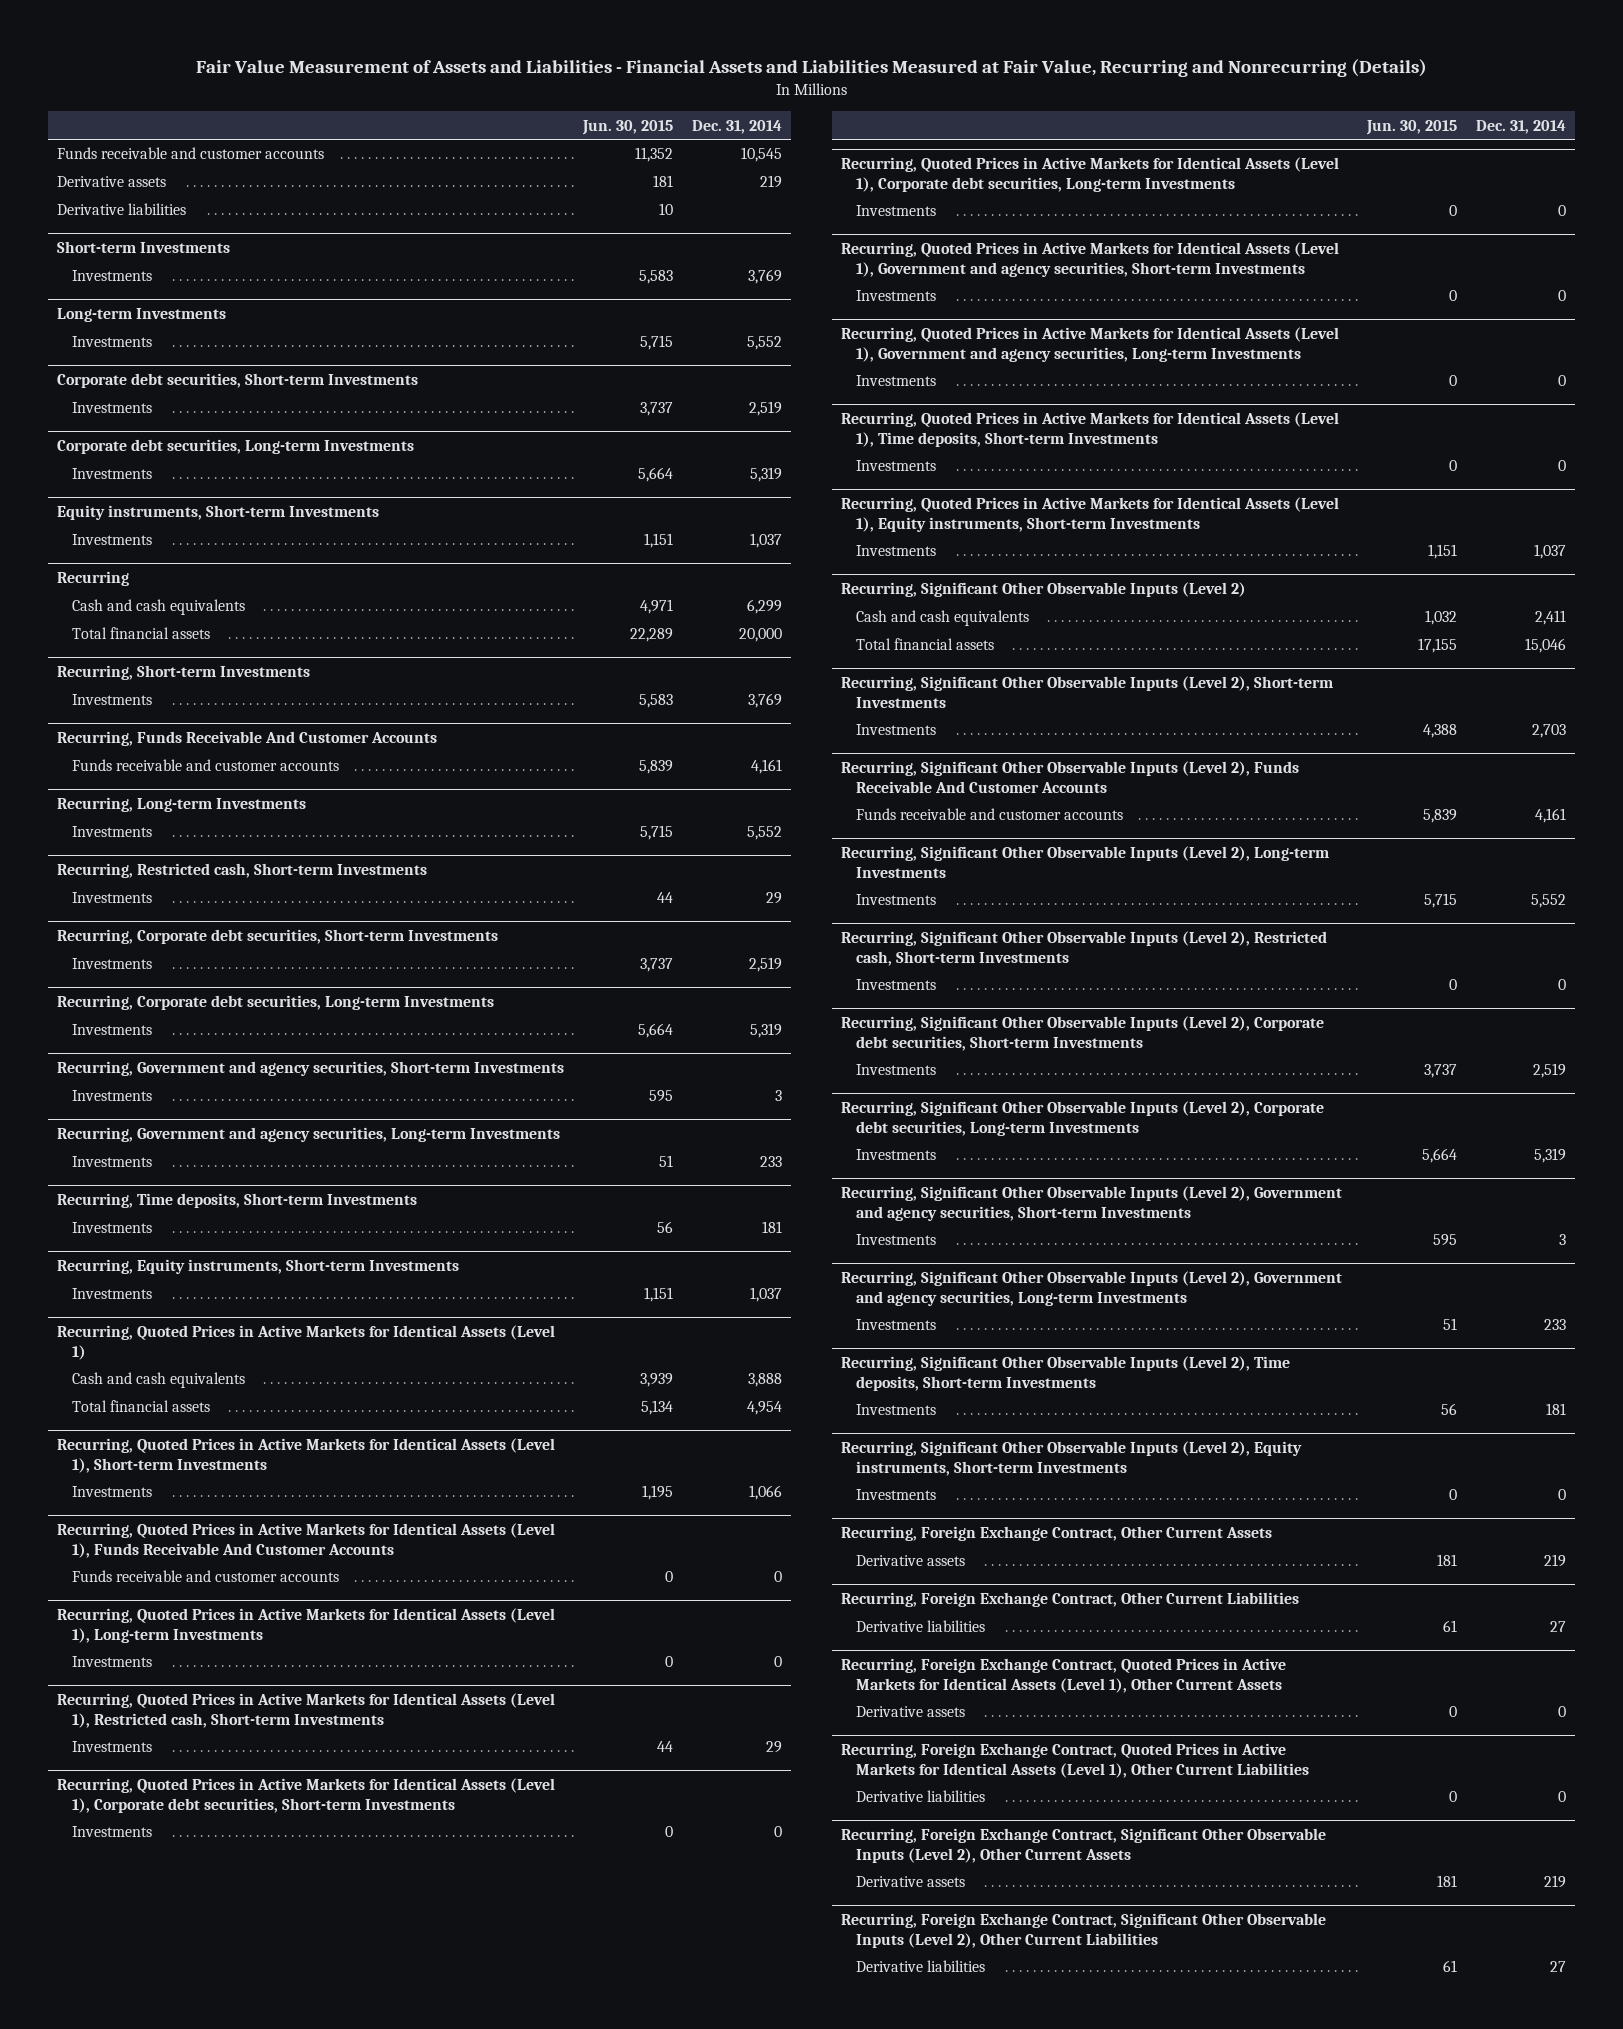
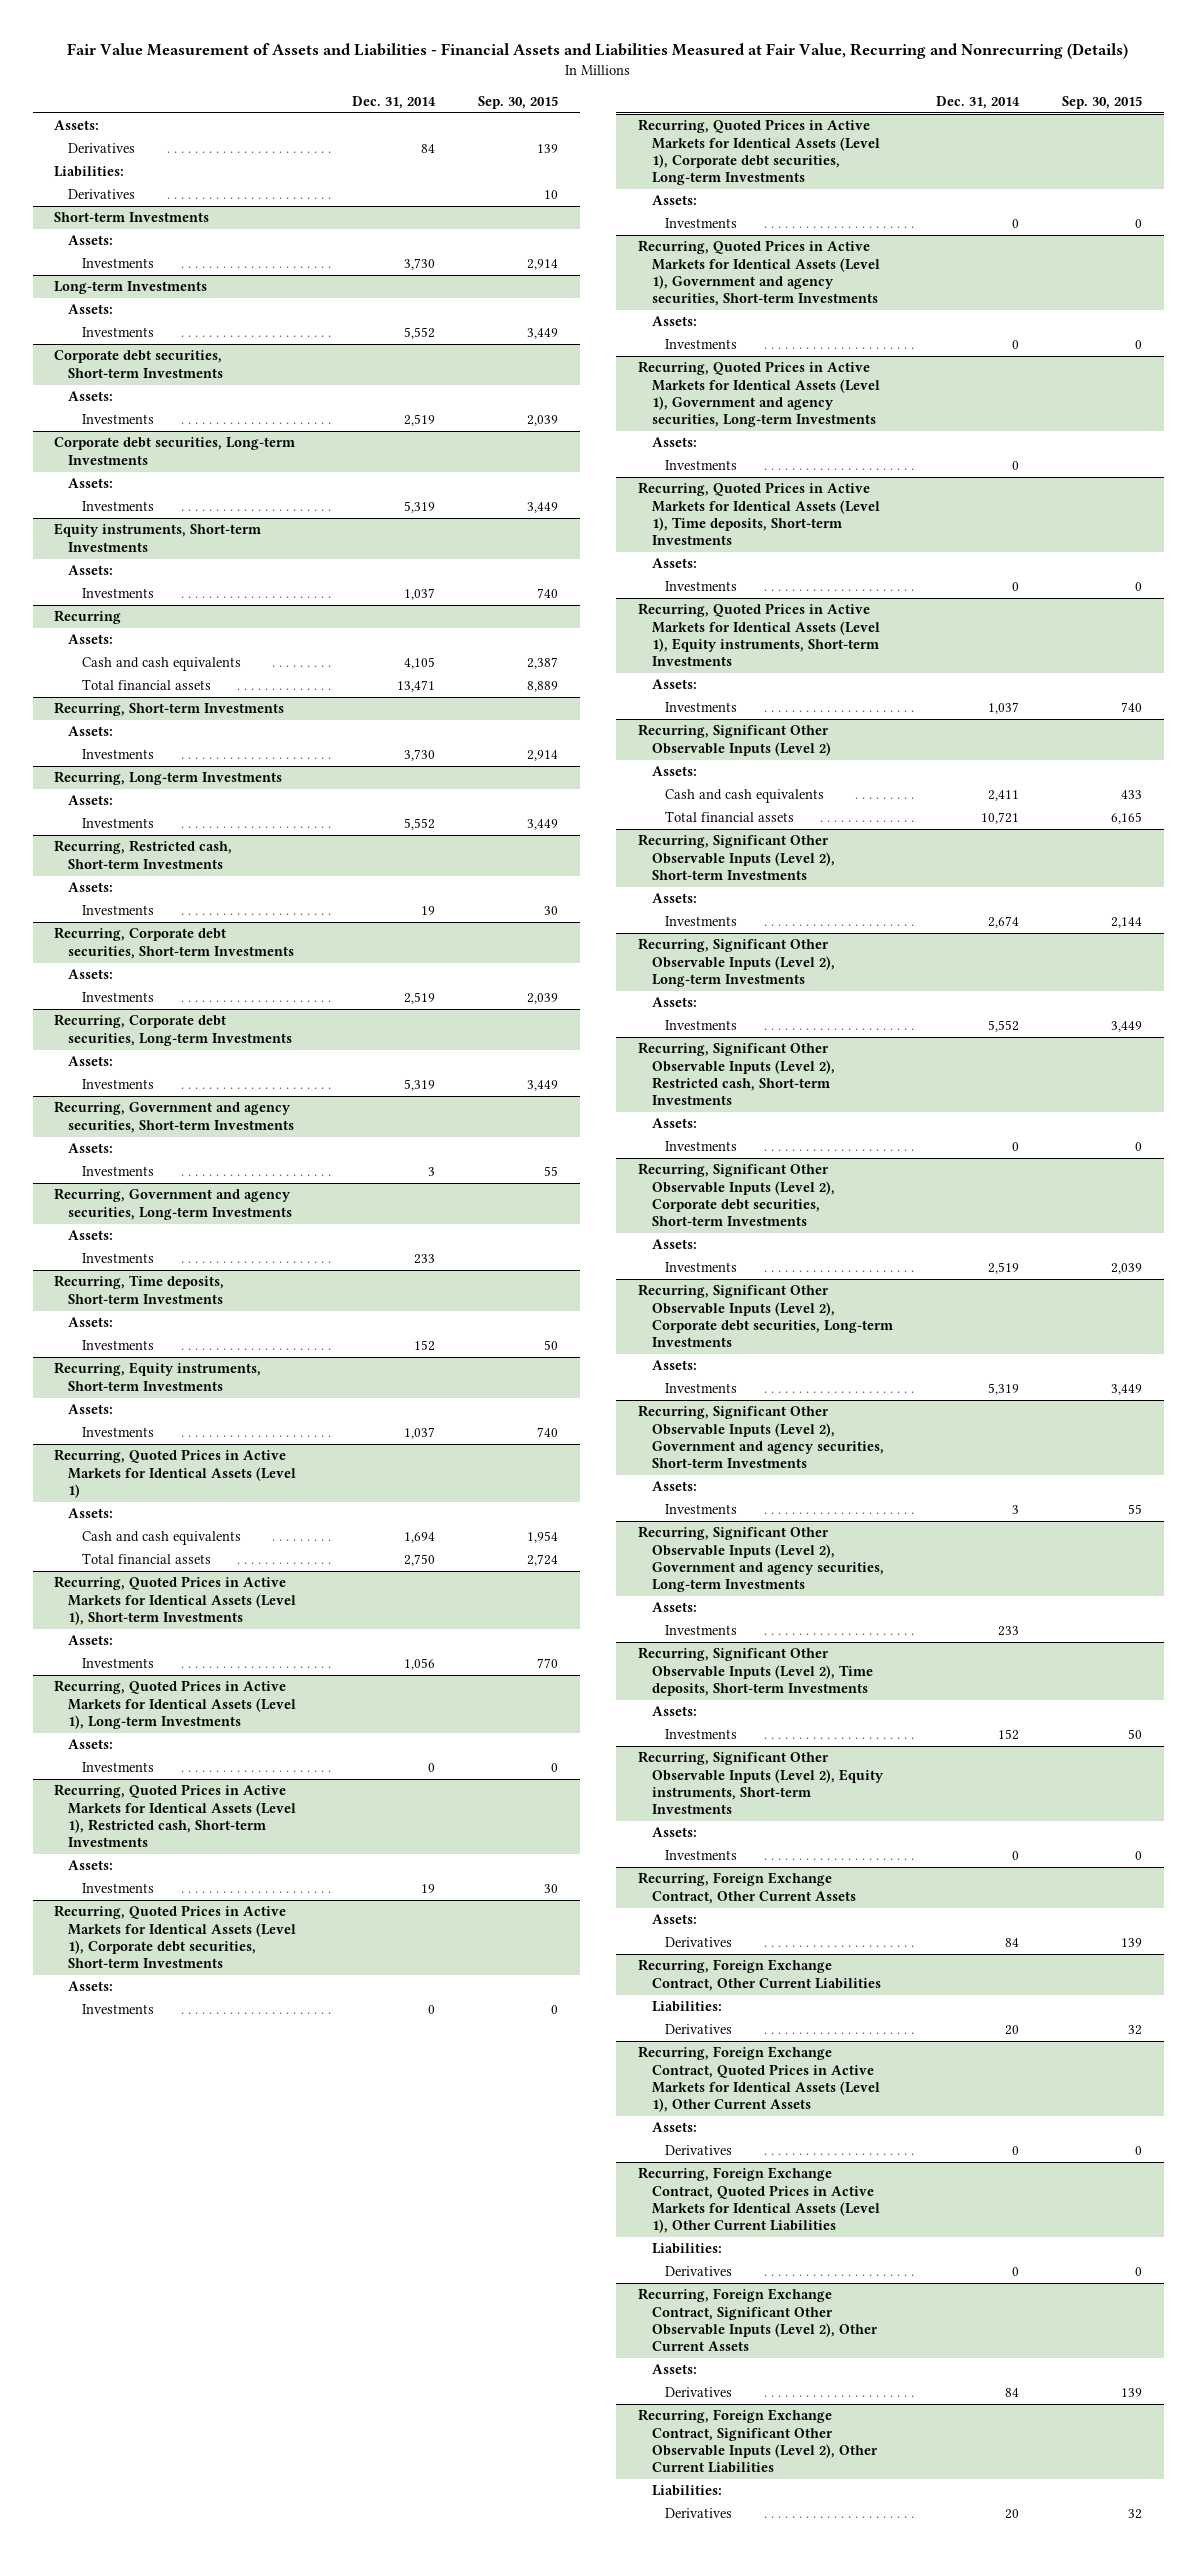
- | Jun. 30, 2015 | Dec. 31, 2014
+ | Dec. 31, 2014 | Sep. 30, 2015
- Funds receivable and customer accounts | 11,352 | 10,545
- Derivative assets | 181 | 219
- Derivative liabilities | 10 |
+ Assets:
+ Derivatives | 84 | 139
+ Liabilities:
+ Derivatives | | 10
@ Short-term Investments
- Investments | 5,583 | 3,769
+ Assets:
+ Investments | 3,730 | 2,914
@ Long-term Investments
+ Assets:
@ Corporate debt securities, Short-term Investments
+ Assets:
@ Corporate debt securities, Long-term Investments
+ Assets:
@ Equity instruments, Short-term Investments
+ Assets:
@ Recurring
- Cash and cash equivalents | 4,971 | 6,299
- Total financial assets | 22,289 | 20,000
+ Assets:
+ Cash and cash equivalents | 4,105 | 2,387
+ Total financial assets | 13,471 | 8,889
@ Recurring, Short-term Investments
- Investments | 5,583 | 3,769
- Recurring, Funds Receivable And Customer Accounts
- Funds receivable and customer accounts | 5,839 | 4,161
@ Recurring, Short-term Investments
+ Assets:
+ Investments | 3,730 | 2,914
@ Recurring, Long-term Investments
+ Assets:
@ Recurring, Restricted cash, Short-term Investments
- Investments | 44 | 29
+ Assets:
+ Investments | 19 | 30
@ Recurring, Corporate debt securities, Short-term Investments
+ Assets:
@ Recurring, Corporate debt securities, Long-term Investments
+ Assets:
@ Recurring, Government and agency securities, Short-term Investments
+ Assets:
@ Recurring, Government and agency securities, Long-term Investments
+ Assets:
@ Recurring, Time deposits, Short-term Investments
- Investments | 56 | 181
+ Assets:
+ Investments | 152 | 50
@ Recurring, Equity instruments, Short-term Investments
+ Assets:
@ Recurring, Quoted Prices in Active Markets for Identical Assets (Level 1)
- Cash and cash equivalents | 3,939 | 3,888
- Total financial assets | 5,134 | 4,954
+ Assets:
+ Cash and cash equivalents | 1,694 | 1,954
+ Total financial assets | 2,750 | 2,724
@ Recurring, Quoted Prices in Active Markets for Identical Assets (Level 1), Short-term Investments
- Investments | 1,195 | 1,066
- Recurring, Quoted Prices in Active Markets for Identical Assets (Level 1), Funds Receivable And Customer Accounts
- Funds receivable and customer accounts | 0 | 0
@ Recurring, Quoted Prices in Active Markets for Identical Assets (Level 1), Short-term Investments
+ Assets:
+ Investments | 1,056 | 770
@ Recurring, Quoted Prices in Active Markets for Identical Assets (Level 1), Long-term Investments
+ Assets:
@ Recurring, Quoted Prices in Active Markets for Identical Assets (Level 1), Restricted cash, Short-term Investments
- Investments | 44 | 29
+ Assets:
+ Investments | 19 | 30
@ Recurring, Quoted Prices in Active Markets for Identical Assets (Level 1), Corporate debt securities, Short-term Investments
+ Assets:
@ Recurring, Quoted Prices in Active Markets for Identical Assets (Level 1), Corporate debt securities, Long-term Investments
+ Assets:
@ Recurring, Quoted Prices in Active Markets for Identical Assets (Level 1), Government and agency securities, Short-term Investments
+ Assets:
@ Recurring, Quoted Prices in Active Markets for Identical Assets (Level 1), Government and agency securities, Long-term Investments
+ Assets:
@ Recurring, Quoted Prices in Active Markets for Identical Assets (Level 1), Time deposits, Short-term Investments
+ Assets:
@ Recurring, Quoted Prices in Active Markets for Identical Assets (Level 1), Equity instruments, Short-term Investments
+ Assets:
@ Recurring, Significant Other Observable Inputs (Level 2)
+ Assets:
- Total financial assets | 17,155 | 15,046
+ Total financial assets | 10,721 | 6,165
@ Recurring, Significant Other Observable Inputs (Level 2), Short-term Investments
- Investments | 4,388 | 2,703
- Recurring, Significant Other Observable Inputs (Level 2), Funds Receivable And Customer Accounts
- Funds receivable and customer accounts | 5,839 | 4,161
@ Recurring, Significant Other Observable Inputs (Level 2), Short-term Investments
+ Assets:
+ Investments | 2,674 | 2,144
@ Recurring, Significant Other Observable Inputs (Level 2), Long-term Investments
+ Assets:
@ Recurring, Significant Other Observable Inputs (Level 2), Restricted cash, Short-term Investments
+ Assets:
@ Recurring, Significant Other Observable Inputs (Level 2), Corporate debt securities, Short-term Investments
+ Assets:
@ Recurring, Significant Other Observable Inputs (Level 2), Corporate debt securities, Long-term Investments
+ Assets:
@ Recurring, Significant Other Observable Inputs (Level 2), Government and agency securities, Short-term Investments
+ Assets:
@ Recurring, Significant Other Observable Inputs (Level 2), Government and agency securities, Long-term Investments
+ Assets:
@ Recurring, Significant Other Observable Inputs (Level 2), Time deposits, Short-term Investments
- Investments | 56 | 181
+ Assets:
+ Investments | 152 | 50
@ Recurring, Significant Other Observable Inputs (Level 2), Equity instruments, Short-term Investments
+ Assets:
@ Recurring, Foreign Exchange Contract, Other Current Assets
- Derivative assets | 181 | 219
+ Assets:
+ Derivatives | 84 | 139
@ Recurring, Foreign Exchange Contract, Other Current Liabilities
- Derivative liabilities | 61 | 27
+ Liabilities:
+ Derivatives | 20 | 32
@ Recurring, Foreign Exchange Contract, Quoted Prices in Active Markets for Identical Assets (Level 1), Other Current Assets
- Derivative assets | 0 | 0
+ Assets:
+ Derivatives | 0 | 0
@ Recurring, Foreign Exchange Contract, Quoted Prices in Active Markets for Identical Assets (Level 1), Other Current Liabilities
- Derivative liabilities | 0 | 0
+ Liabilities:
+ Derivatives | 0 | 0
@ Recurring, Foreign Exchange Contract, Significant Other Observable Inputs (Level 2), Other Current Assets
- Derivative assets | 181 | 219
+ Assets:
+ Derivatives | 84 | 139
@ Recurring, Foreign Exchange Contract, Significant Other Observable Inputs (Level 2), Other Current Liabilities
- Derivative liabilities | 61 | 27
+ Liabilities:
+ Derivatives | 20 | 32

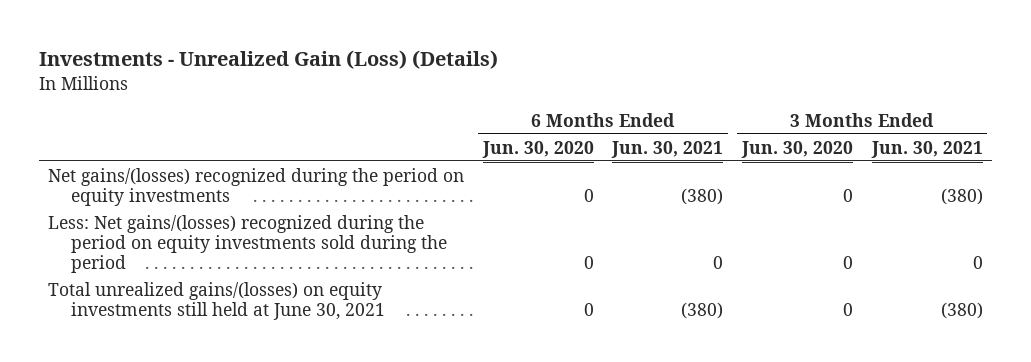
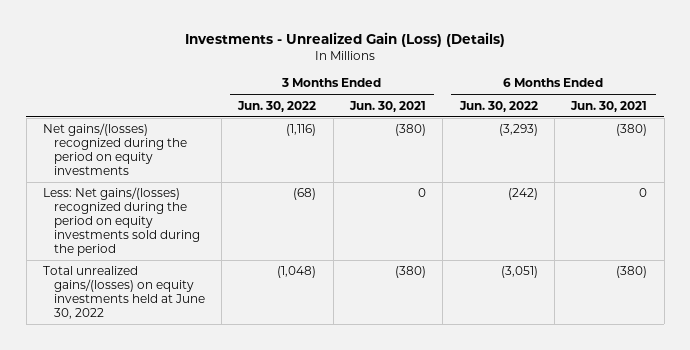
- | 6 Months Ended Jun. 30, 2020 | 6 Months Ended Jun. 30, 2021 | 3 Months Ended Jun. 30, 2020 | 3 Months Ended Jun. 30, 2021
+ | 3 Months Ended Jun. 30, 2022 | 3 Months Ended Jun. 30, 2021 | 6 Months Ended Jun. 30, 2022 | 6 Months Ended Jun. 30, 2021
- Total unrealized gains/(losses) on equity investments still held at June 30, 2021 | 0 | (380) | 0 | (380)
+ Total unrealized gains/(losses) on equity investments held at June 30, 2022 | (1,048) | (380) | (3,051) | (380)

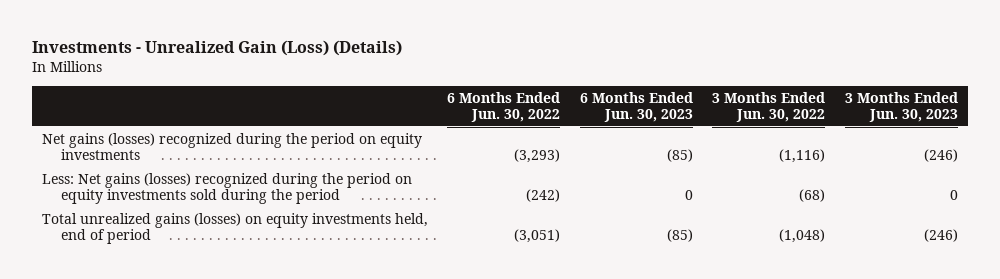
- | 3 Months Ended Jun. 30, 2022 | 3 Months Ended Jun. 30, 2021 | 6 Months Ended Jun. 30, 2022 | 6 Months Ended Jun. 30, 2021
+ | 6 Months Ended Jun. 30, 2022 | 6 Months Ended Jun. 30, 2023 | 3 Months Ended Jun. 30, 2022 | 3 Months Ended Jun. 30, 2023
- Net gains/(losses) recognized during the period on equity investments | (1,116) | (380) | (3,293) | (380)
- Less: Net gains/(losses) recognized during the period on equity investments sold during the period | (68) | 0 | (242) | 0
- Total unrealized gains/(losses) on equity investments held at June 30, 2022 | (1,048) | (380) | (3,051) | (380)
+ Net gains (losses) recognized during the period on equity investments | (3,293) | (85) | (1,116) | (246)
+ Less: Net gains (losses) recognized during the period on equity investments sold during the period | (242) | 0 | (68) | 0
+ Total unrealized gains (losses) on equity investments held, end of period | (3,051) | (85) | (1,048) | (246)

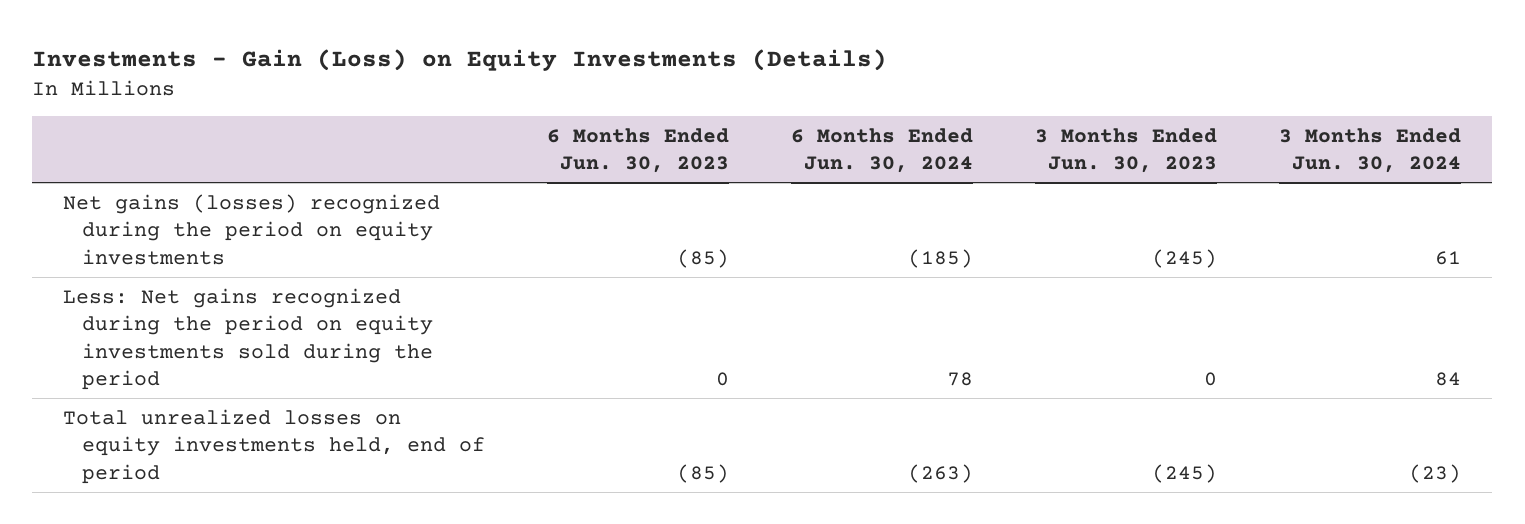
- Investments - Unrealized Gain (Loss) (Details)
+ Investments - Gain (Loss) on Equity Investments (Details)
- | 6 Months Ended Jun. 30, 2022 | 6 Months Ended Jun. 30, 2023 | 3 Months Ended Jun. 30, 2022 | 3 Months Ended Jun. 30, 2023
+ | 6 Months Ended Jun. 30, 2023 | 6 Months Ended Jun. 30, 2024 | 3 Months Ended Jun. 30, 2023 | 3 Months Ended Jun. 30, 2024
- Net gains (losses) recognized during the period on equity investments | (3,293) | (85) | (1,116) | (246)
- Less: Net gains (losses) recognized during the period on equity investments sold during the period | (242) | 0 | (68) | 0
- Total unrealized gains (losses) on equity investments held, end of period | (3,051) | (85) | (1,048) | (246)
+ Net gains (losses) recognized during the period on equity investments | (85) | (185) | (245) | 61
+ Less: Net gains recognized during the period on equity investments sold during the period | 0 | 78 | 0 | 84
+ Total unrealized losses on equity investments held, end of period | (85) | (263) | (245) | (23)

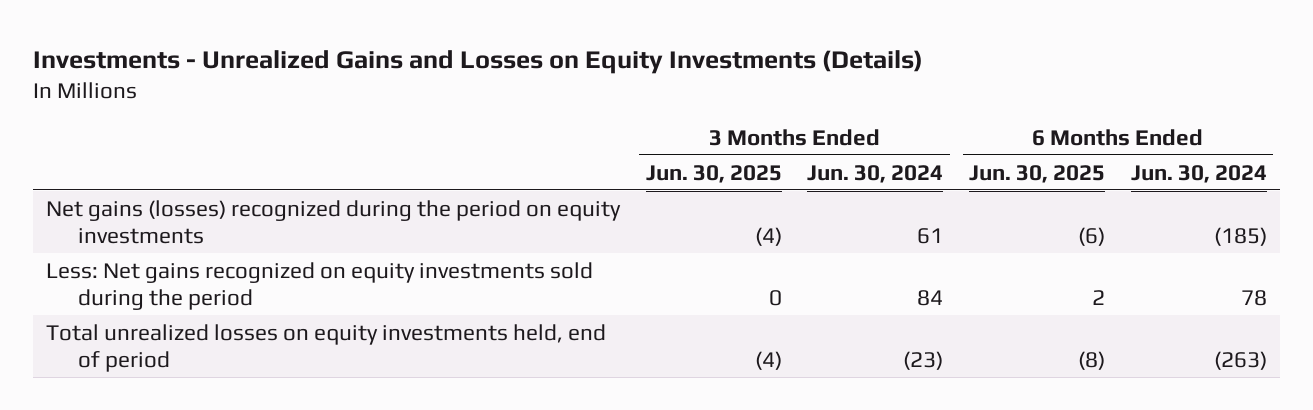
- Investments - Gain (Loss) on Equity Investments (Details)
+ Investments - Unrealized Gains and Losses on Equity Investments (Details)
- | 6 Months Ended Jun. 30, 2023 | 6 Months Ended Jun. 30, 2024 | 3 Months Ended Jun. 30, 2023 | 3 Months Ended Jun. 30, 2024
+ | 3 Months Ended Jun. 30, 2025 | 3 Months Ended Jun. 30, 2024 | 6 Months Ended Jun. 30, 2025 | 6 Months Ended Jun. 30, 2024
- Less: Net gains recognized during the period on equity investments sold during the period | 0 | 78 | 0 | 84
+ Less: Net gains recognized on equity investments sold during the period | 0 | 84 | 2 | 78

